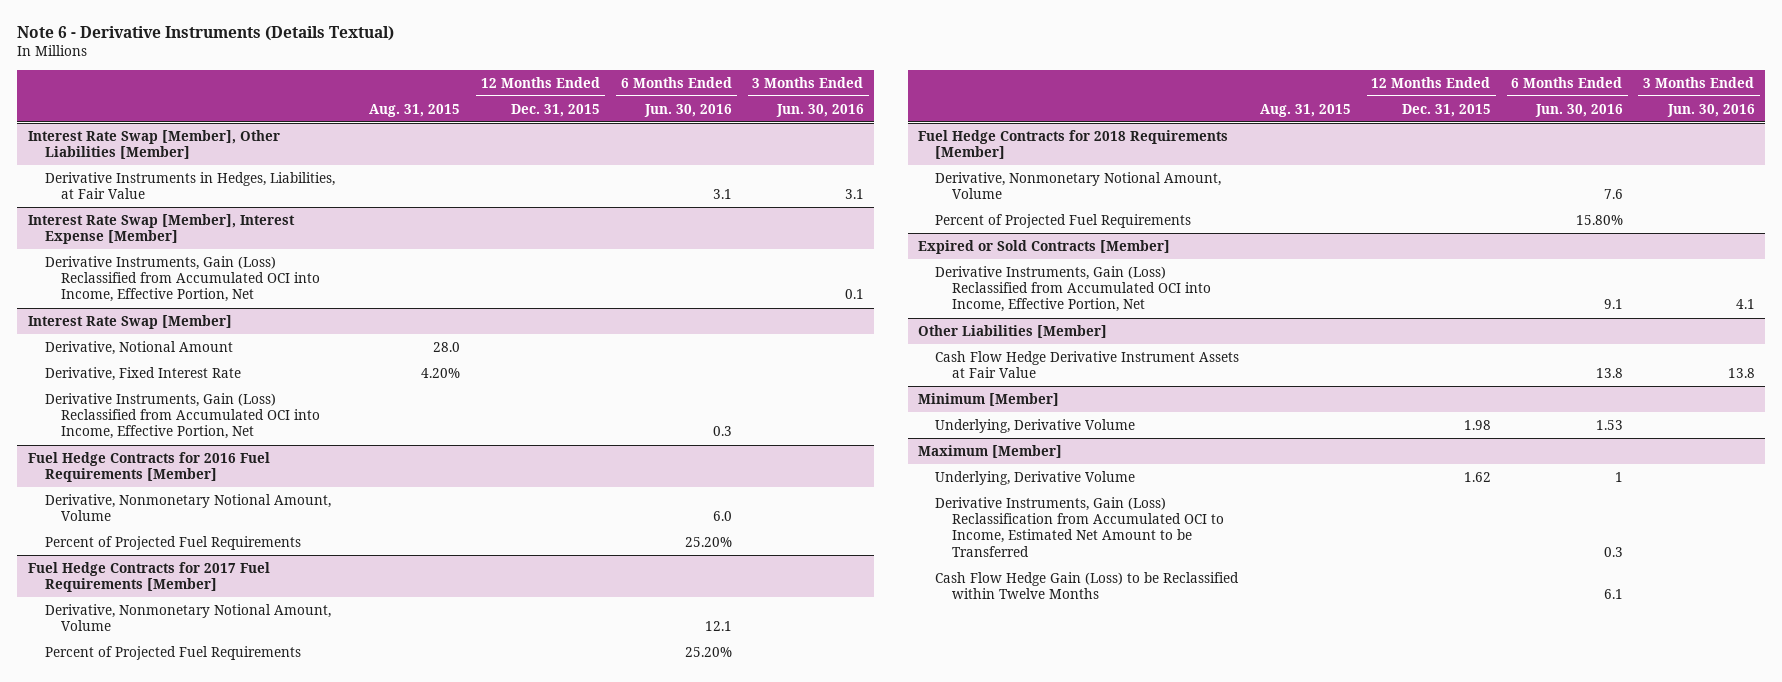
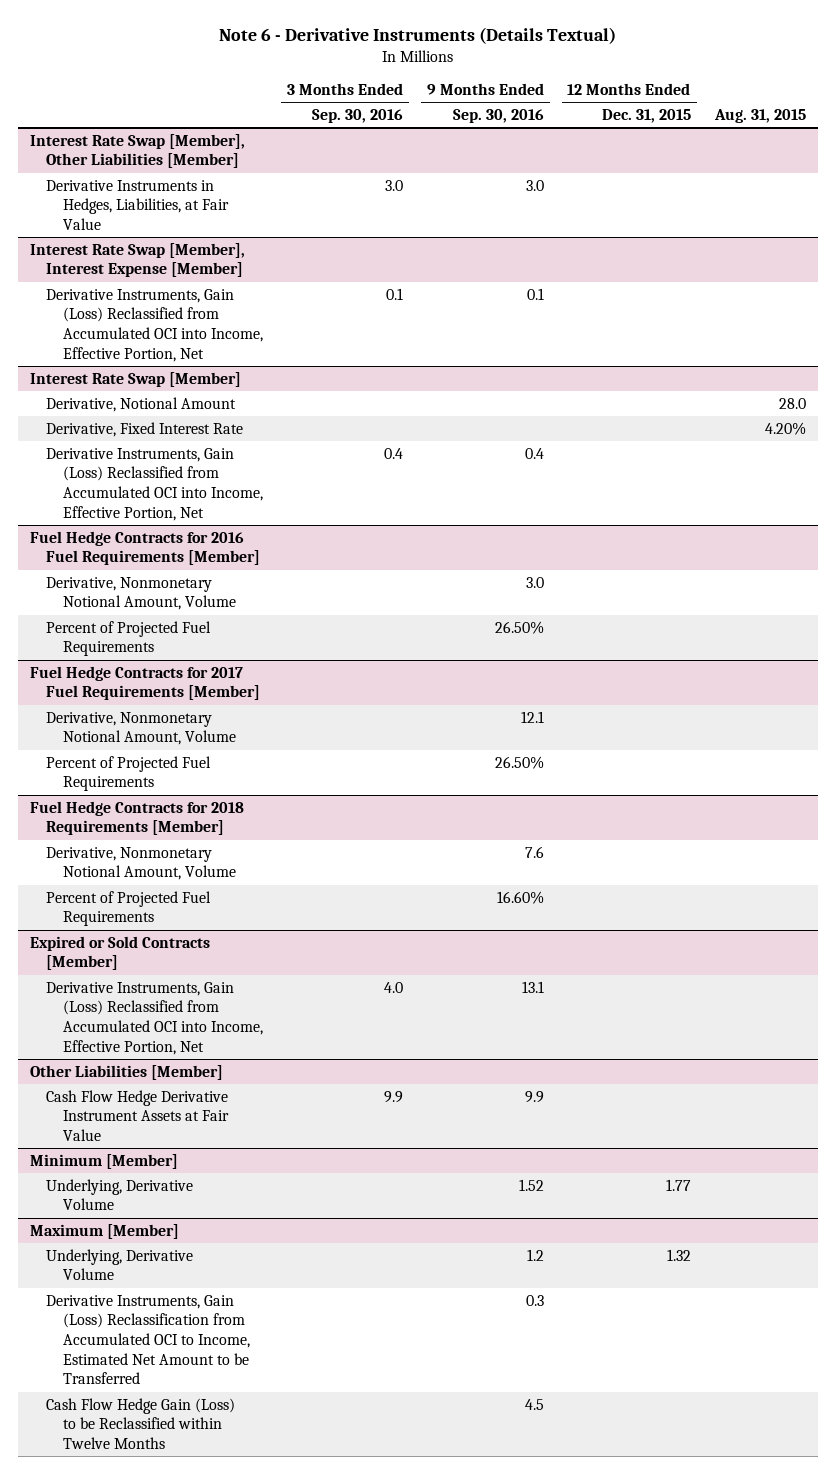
- | Aug. 31, 2015 | 12 Months Ended Dec. 31, 2015 | 6 Months Ended Jun. 30, 2016 | 3 Months Ended Jun. 30, 2016
+ | 3 Months Ended Sep. 30, 2016 | 9 Months Ended Sep. 30, 2016 | 12 Months Ended Dec. 31, 2015 | Aug. 31, 2015
@ Minimum [Member]
- Underlying, Derivative Volume | | 1.98 | 1.53 |
+ Underlying, Derivative Volume | | 1.52 | 1.77 |
@ Maximum [Member]
- Underlying, Derivative Volume | | 1.62 | 1 |
+ Underlying, Derivative Volume | | 1.2 | 1.32 |

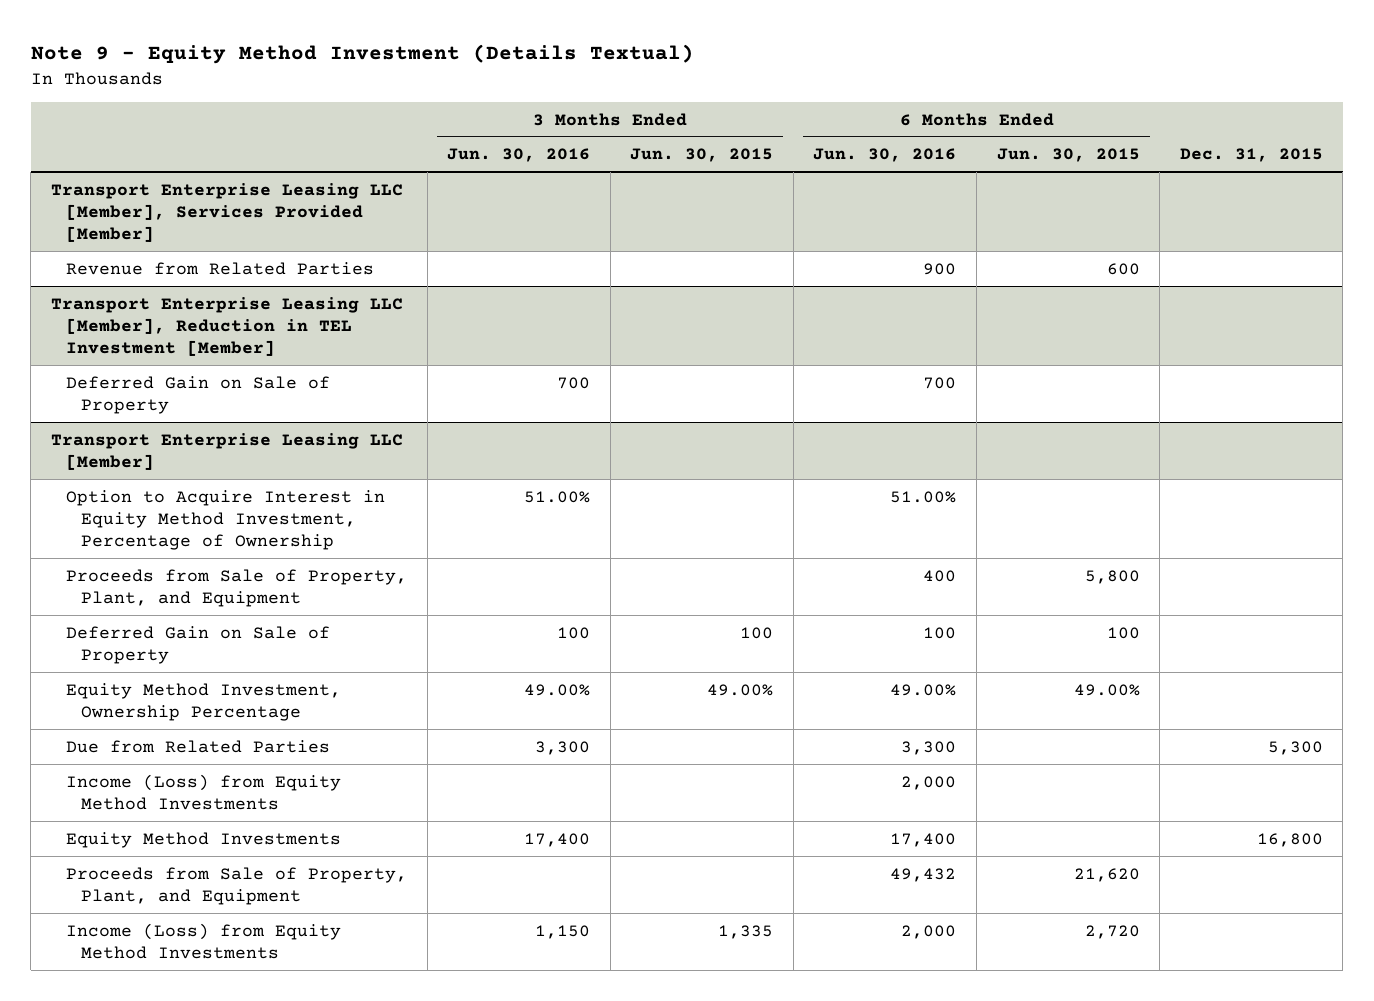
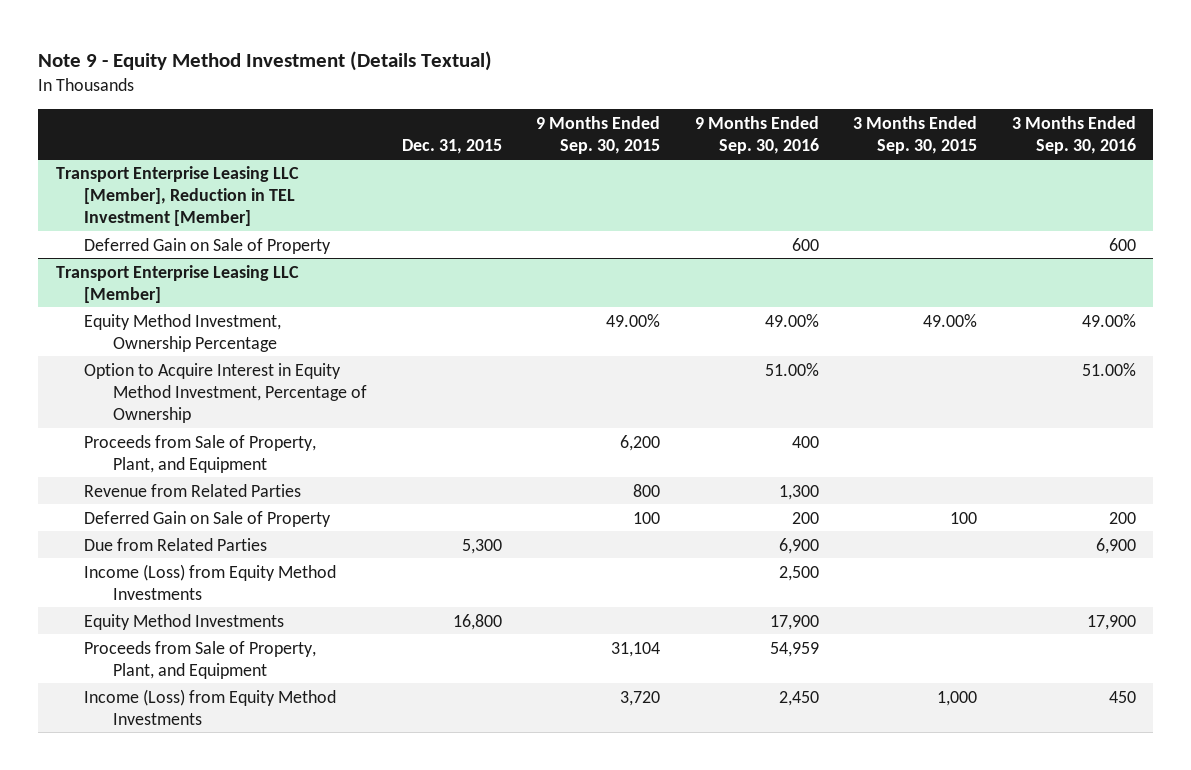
- | 3 Months Ended Jun. 30, 2016 | 3 Months Ended Jun. 30, 2015 | 6 Months Ended Jun. 30, 2016 | 6 Months Ended Jun. 30, 2015 | Dec. 31, 2015
+ | Dec. 31, 2015 | 9 Months Ended Sep. 30, 2015 | 9 Months Ended Sep. 30, 2016 | 3 Months Ended Sep. 30, 2015 | 3 Months Ended Sep. 30, 2016
- Transport Enterprise Leasing LLC [Member], Services Provided [Member]
- Revenue from Related Parties | | | 900 | 600 |
@ Transport Enterprise Leasing LLC [Member]
moved up: Equity Method Investment, Ownership Percentage | | 49.00% | 49.00% | 49.00% | 49.00%
+ Revenue from Related Parties | | 800 | 1,300 | |

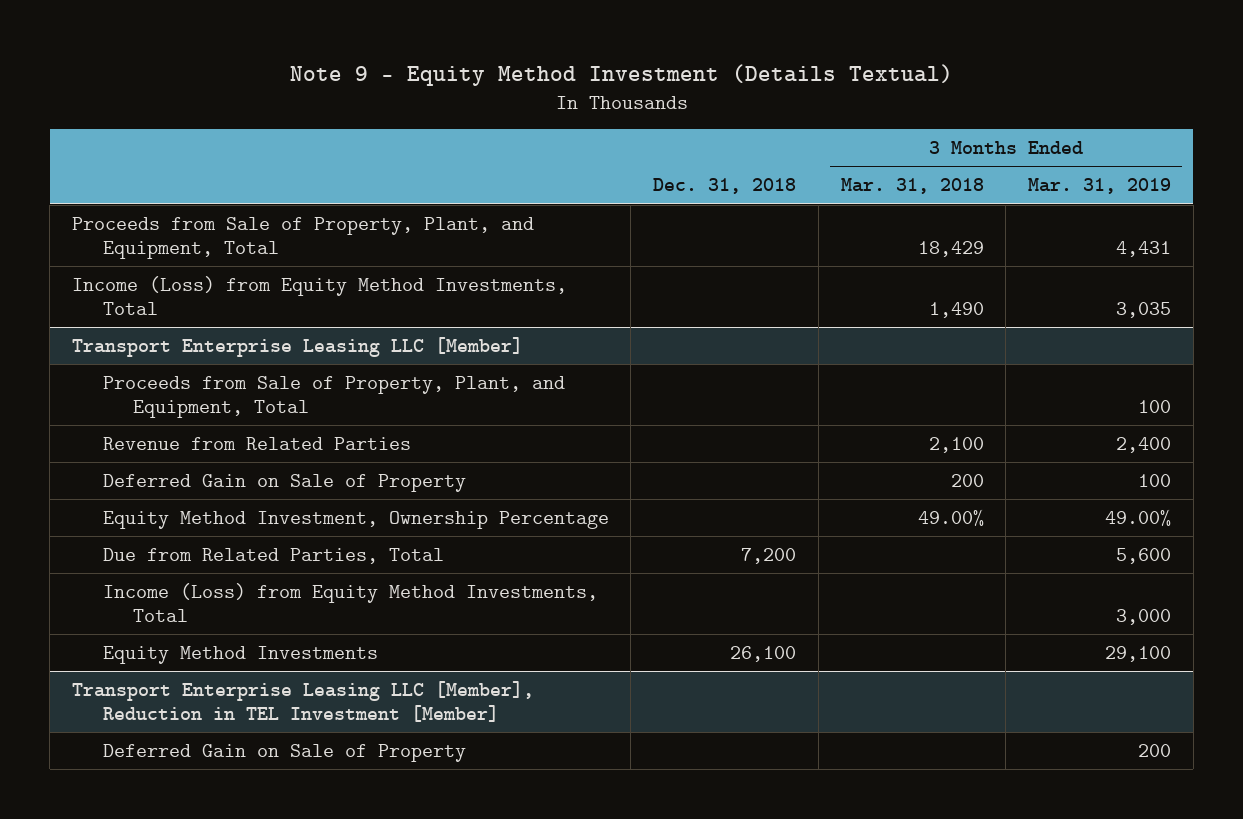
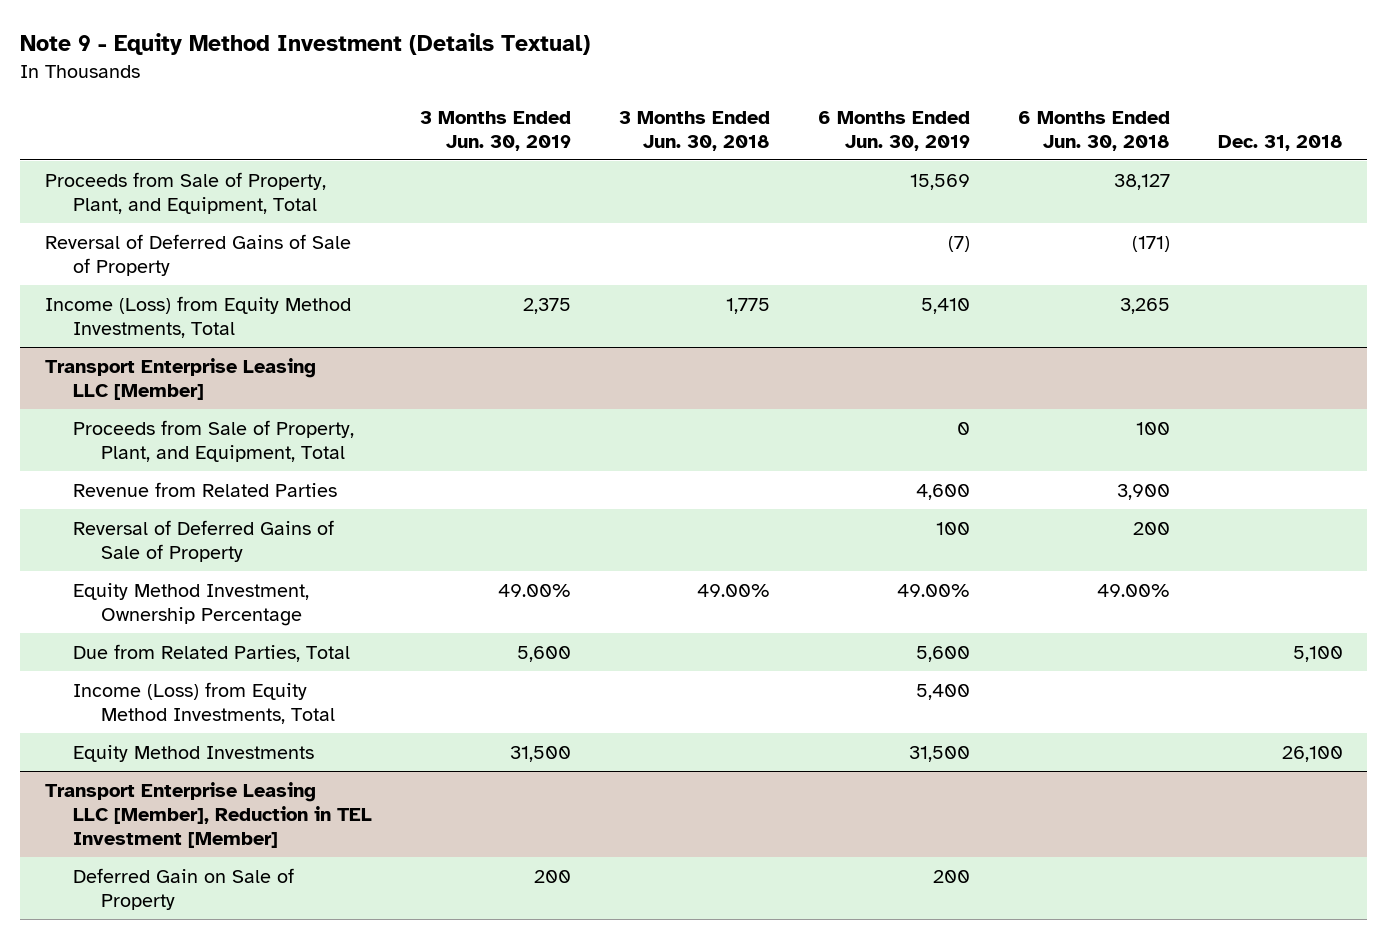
- | Dec. 31, 2018 | 3 Months Ended Mar. 31, 2018 | 3 Months Ended Mar. 31, 2019
+ | 3 Months Ended Jun. 30, 2019 | 3 Months Ended Jun. 30, 2018 | 6 Months Ended Jun. 30, 2019 | 6 Months Ended Jun. 30, 2018 | Dec. 31, 2018
+ Reversal of Deferred Gains of Sale of Property | | | (7) | (171) |
@ Transport Enterprise Leasing LLC [Member]
- Deferred Gain on Sale of Property | | 200 | 100
+ Reversal of Deferred Gains of Sale of Property | | | 100 | 200 |
- Due from Related Parties, Total | 7,200 | | 5,600
+ Due from Related Parties, Total | 5,600 | | 5,600 | | 5,100

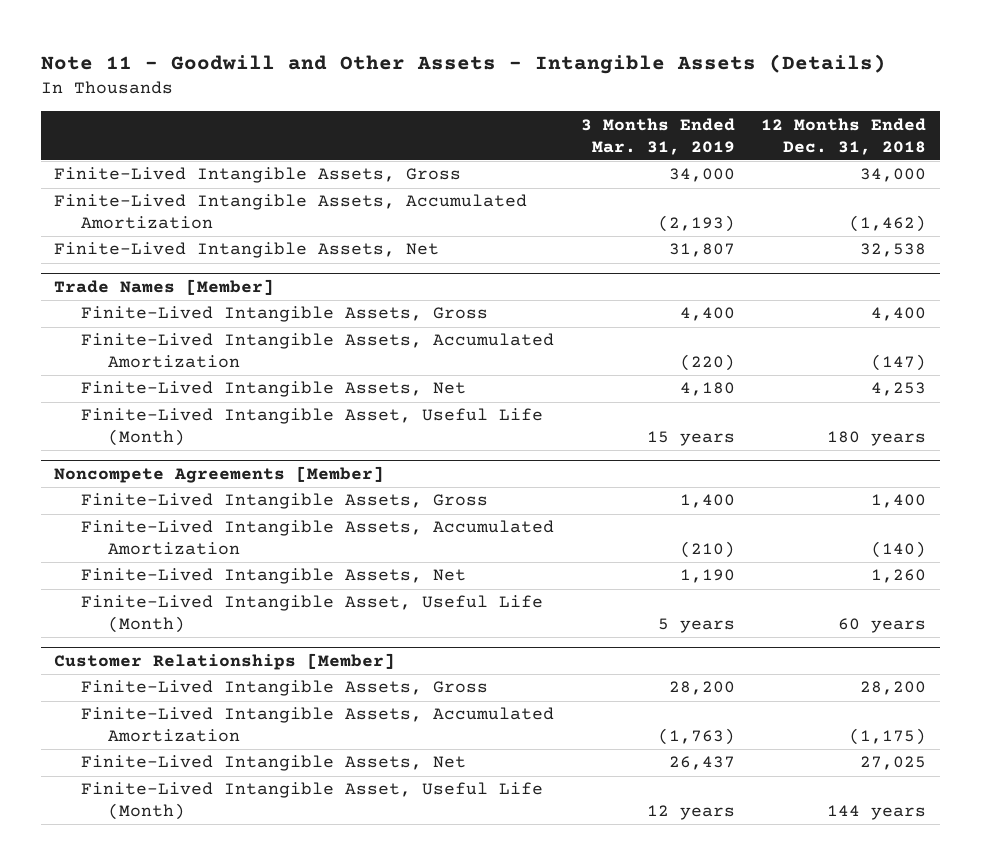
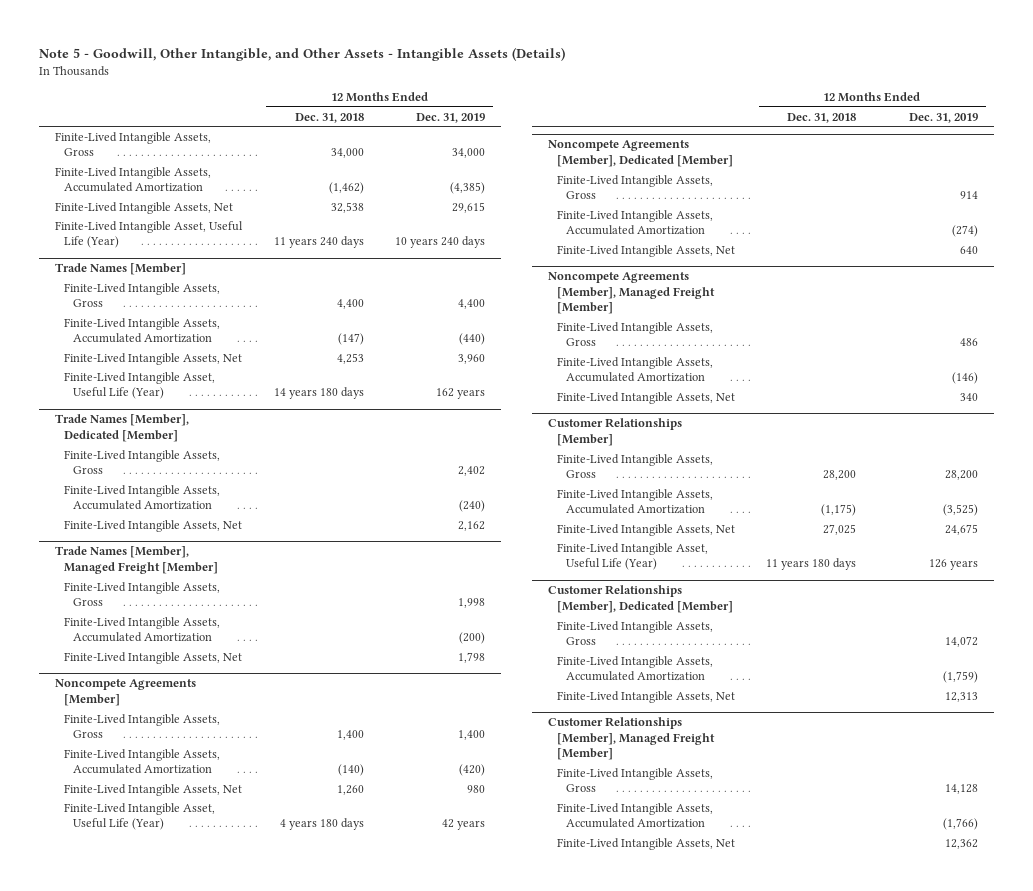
- Note 11 - Goodwill and Other Assets - Intangible Assets (Details)
+ Note 5 - Goodwill, Other Intangible, and Other Assets - Intangible Assets (Details)
- | 3 Months Ended Mar. 31, 2019 | 12 Months Ended Dec. 31, 2018
+ | 12 Months Ended Dec. 31, 2018 | 12 Months Ended Dec. 31, 2019
+ Finite-Lived Intangible Asset, Useful Life (Year) | 11 years 240 days | 10 years 240 days
@ Trade Names [Member]
- Finite-Lived Intangible Asset, Useful Life (Month) | 15 years | 180 years
+ Finite-Lived Intangible Asset, Useful Life (Year) | 14 years 180 days | 162 years
+ Trade Names [Member], Dedicated [Member]
+ Finite-Lived Intangible Assets, Gross | | 2,402
+ Finite-Lived Intangible Assets, Accumulated Amortization | | (240)
+ Finite-Lived Intangible Assets, Net | | 2,162
+ Trade Names [Member], Managed Freight [Member]
+ Finite-Lived Intangible Assets, Gross | | 1,998
+ Finite-Lived Intangible Assets, Accumulated Amortization | | (200)
+ Finite-Lived Intangible Assets, Net | | 1,798
@ Noncompete Agreements [Member]
- Finite-Lived Intangible Asset, Useful Life (Month) | 5 years | 60 years
+ Finite-Lived Intangible Asset, Useful Life (Year) | 4 years 180 days | 42 years
+ Noncompete Agreements [Member], Dedicated [Member]
+ Finite-Lived Intangible Assets, Gross | | 914
+ Finite-Lived Intangible Assets, Accumulated Amortization | | (274)
+ Finite-Lived Intangible Assets, Net | | 640
+ Noncompete Agreements [Member], Managed Freight [Member]
+ Finite-Lived Intangible Assets, Gross | | 486
+ Finite-Lived Intangible Assets, Accumulated Amortization | | (146)
+ Finite-Lived Intangible Assets, Net | | 340
@ Customer Relationships [Member]
- Finite-Lived Intangible Asset, Useful Life (Month) | 12 years | 144 years
+ Finite-Lived Intangible Asset, Useful Life (Year) | 11 years 180 days | 126 years
+ Customer Relationships [Member], Dedicated [Member]
+ Finite-Lived Intangible Assets, Gross | | 14,072
+ Finite-Lived Intangible Assets, Accumulated Amortization | | (1,759)
+ Finite-Lived Intangible Assets, Net | | 12,313
+ Customer Relationships [Member], Managed Freight [Member]
+ Finite-Lived Intangible Assets, Gross | | 14,128
+ Finite-Lived Intangible Assets, Accumulated Amortization | | (1,766)
+ Finite-Lived Intangible Assets, Net | | 12,362

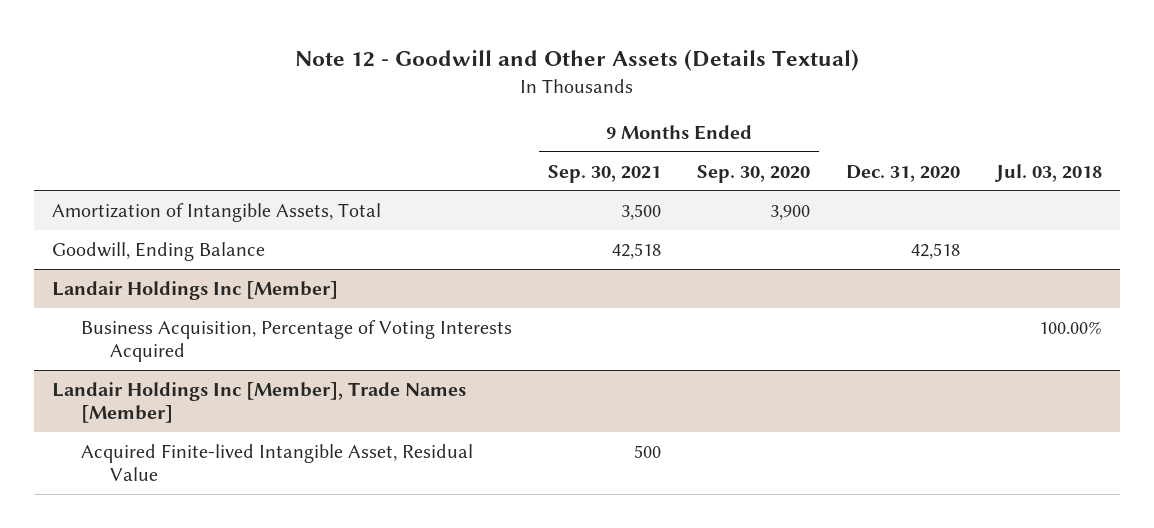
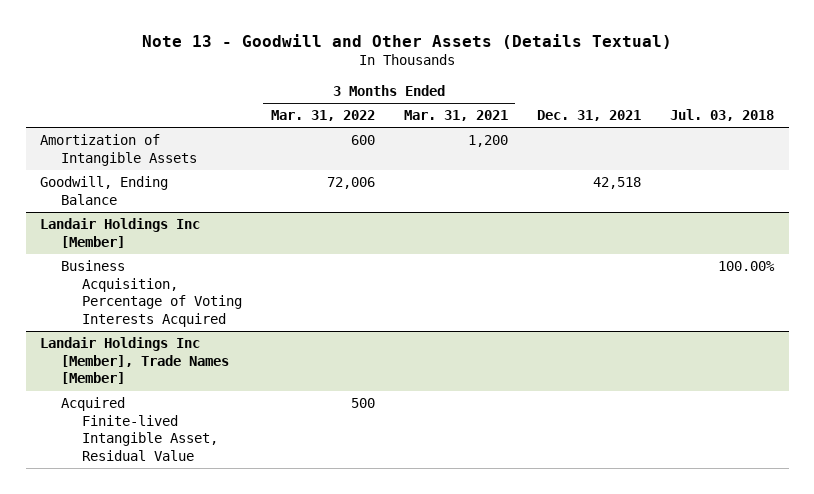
- Note 12 - Goodwill and Other Assets (Details Textual)
+ Note 13 - Goodwill and Other Assets (Details Textual)
- | 9 Months Ended Sep. 30, 2021 | 9 Months Ended Sep. 30, 2020 | Dec. 31, 2020 | Jul. 03, 2018
+ | 3 Months Ended Mar. 31, 2022 | 3 Months Ended Mar. 31, 2021 | Dec. 31, 2021 | Jul. 03, 2018
- Amortization of Intangible Assets, Total | 3,500 | 3,900 | |
+ Amortization of Intangible Assets | 600 | 1,200 | |

